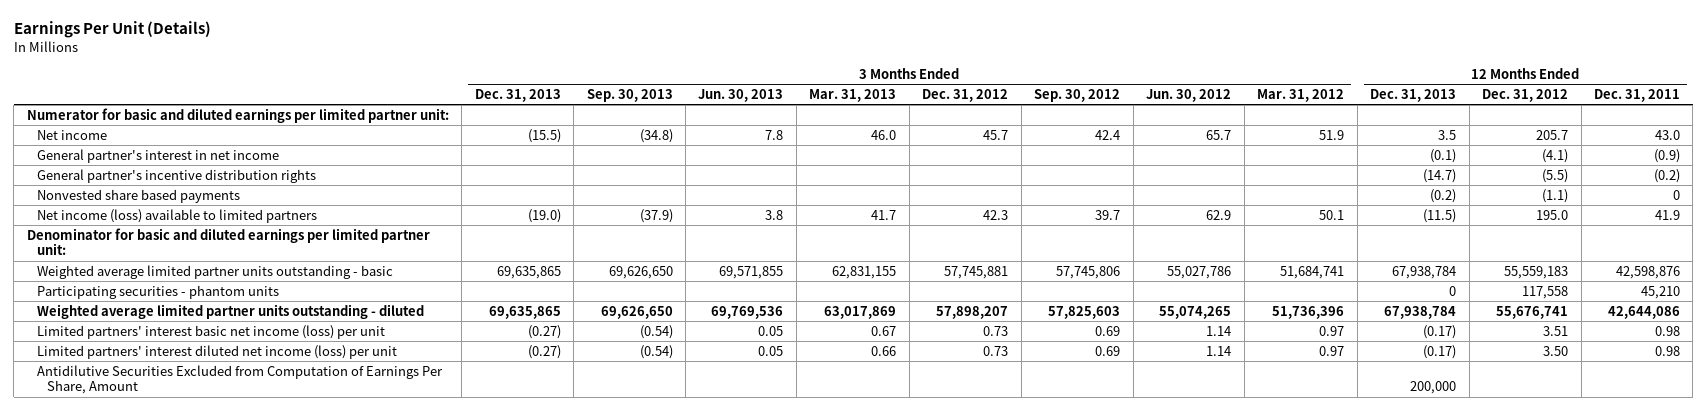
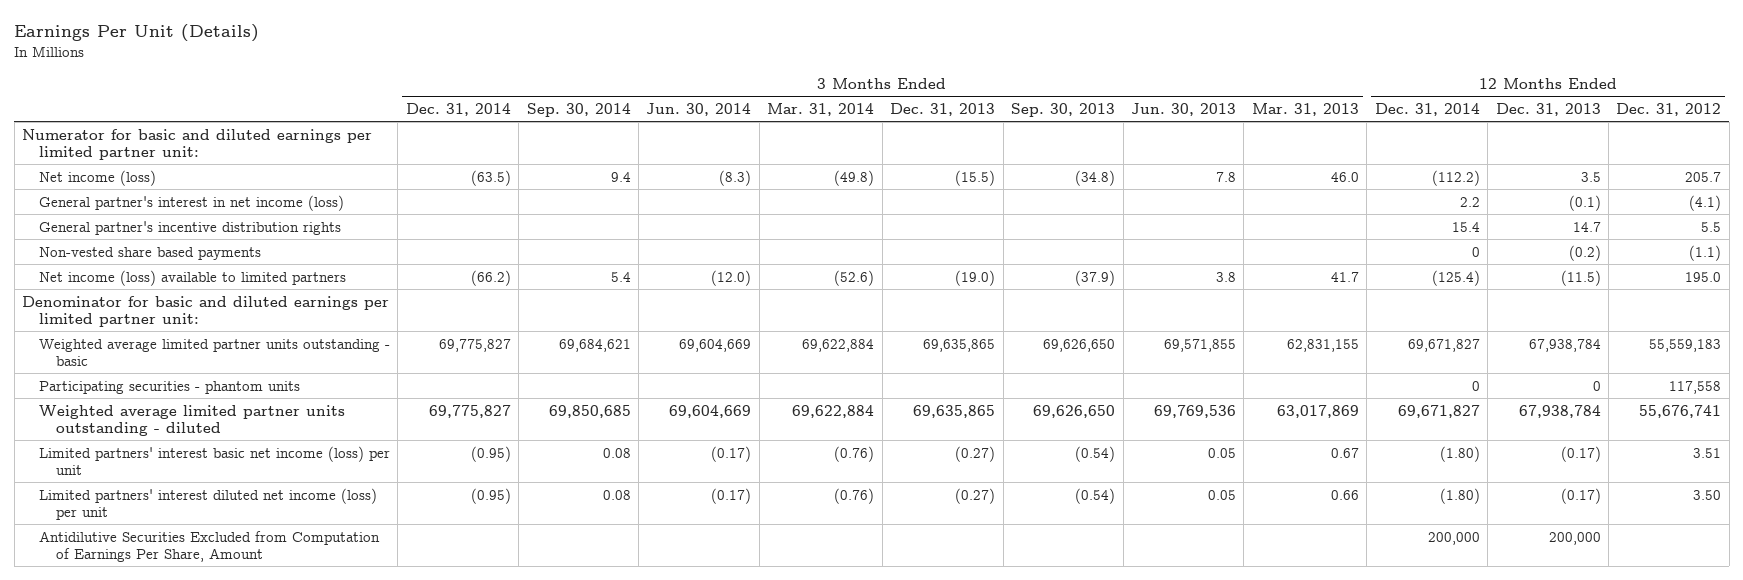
- | 3 Months Ended Dec. 31, 2013 | 3 Months Ended Sep. 30, 2013 | 3 Months Ended Jun. 30, 2013 | 3 Months Ended Mar. 31, 2013 | 3 Months Ended Dec. 31, 2012 | 3 Months Ended Sep. 30, 2012 | 3 Months Ended Jun. 30, 2012 | 3 Months Ended Mar. 31, 2012 | 12 Months Ended Dec. 31, 2013 | 12 Months Ended Dec. 31, 2012 | 12 Months Ended Dec. 31, 2011
+ | 3 Months Ended Dec. 31, 2014 | 3 Months Ended Sep. 30, 2014 | 3 Months Ended Jun. 30, 2014 | 3 Months Ended Mar. 31, 2014 | 3 Months Ended Dec. 31, 2013 | 3 Months Ended Sep. 30, 2013 | 3 Months Ended Jun. 30, 2013 | 3 Months Ended Mar. 31, 2013 | 12 Months Ended Dec. 31, 2014 | 12 Months Ended Dec. 31, 2013 | 12 Months Ended Dec. 31, 2012
- Net income | (15.5) | (34.8) | 7.8 | 46.0 | 45.7 | 42.4 | 65.7 | 51.9 | 3.5 | 205.7 | 43.0
- General partner's interest in net income | | | | | | | | | (0.1) | (4.1) | (0.9)
- General partner's incentive distribution rights | | | | | | | | | (14.7) | (5.5) | (0.2)
- Nonvested share based payments | | | | | | | | | (0.2) | (1.1) | 0
+ Net income (loss) | (63.5) | 9.4 | (8.3) | (49.8) | (15.5) | (34.8) | 7.8 | 46.0 | (112.2) | 3.5 | 205.7
+ General partner's interest in net income (loss) | | | | | | | | | 2.2 | (0.1) | (4.1)
+ General partner's incentive distribution rights | | | | | | | | | 15.4 | 14.7 | 5.5
+ Non-vested share based payments | | | | | | | | | 0 | (0.2) | (1.1)

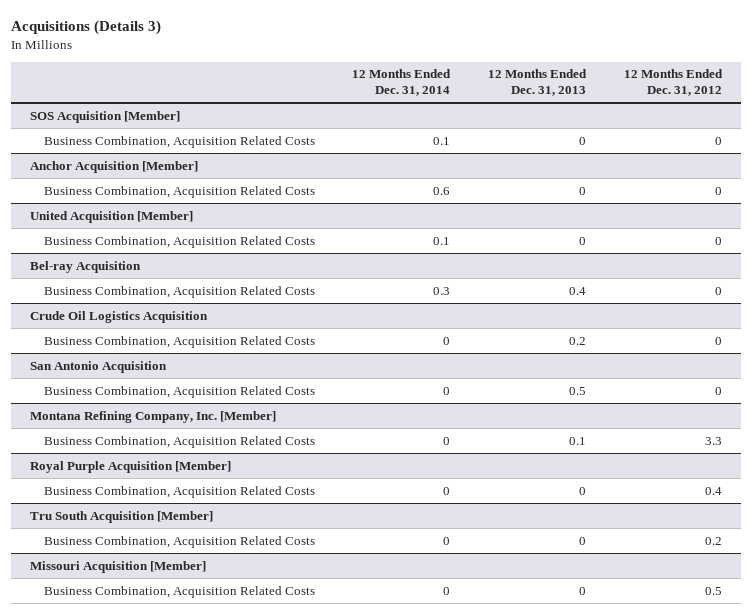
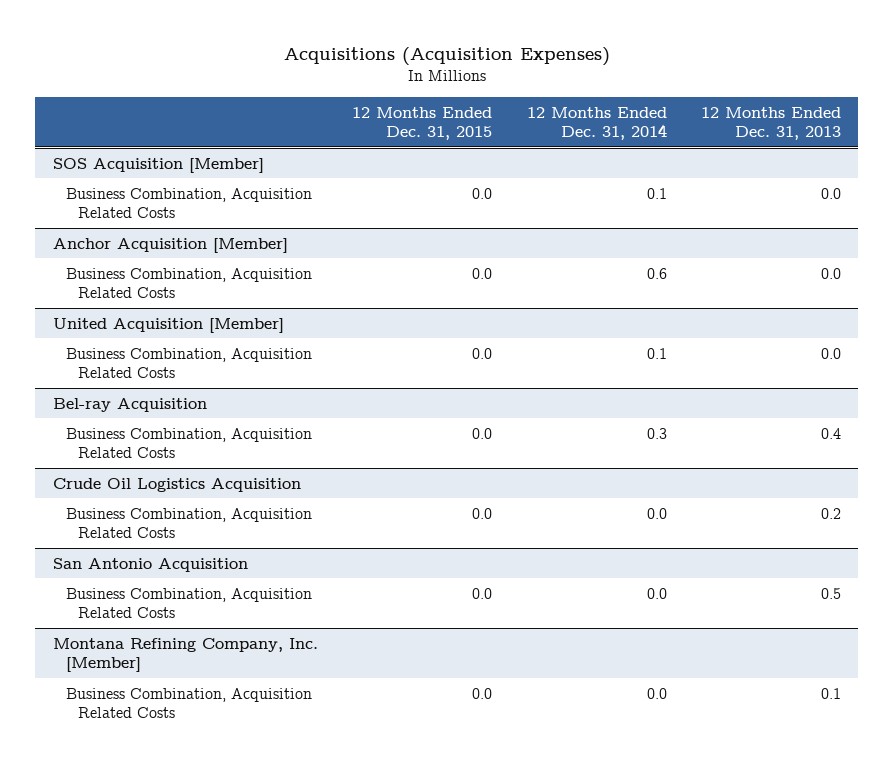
- Acquisitions (Details 3)
+ Acquisitions (Acquisition Expenses)
- | 12 Months Ended Dec. 31, 2014 | 12 Months Ended Dec. 31, 2013 | 12 Months Ended Dec. 31, 2012
+ | 12 Months Ended Dec. 31, 2015 | 12 Months Ended Dec. 31, 2014 | 12 Months Ended Dec. 31, 2013
@ SOS Acquisition [Member]
- Business Combination, Acquisition Related Costs | 0.1 | 0 | 0
+ Business Combination, Acquisition Related Costs | 0.0 | 0.1 | 0.0
@ Anchor Acquisition [Member]
- Business Combination, Acquisition Related Costs | 0.6 | 0 | 0
+ Business Combination, Acquisition Related Costs | 0.0 | 0.6 | 0.0
@ United Acquisition [Member]
- Business Combination, Acquisition Related Costs | 0.1 | 0 | 0
+ Business Combination, Acquisition Related Costs | 0.0 | 0.1 | 0.0
@ Crude Oil Logistics Acquisition
- Business Combination, Acquisition Related Costs | 0 | 0.2 | 0
+ Business Combination, Acquisition Related Costs | 0.0 | 0.0 | 0.2
@ San Antonio Acquisition
- Business Combination, Acquisition Related Costs | 0 | 0.5 | 0
+ Business Combination, Acquisition Related Costs | 0.0 | 0.0 | 0.5
@ Montana Refining Company, Inc. [Member]
- Business Combination, Acquisition Related Costs | 0 | 0.1 | 3.3
- Royal Purple Acquisition [Member]
- Business Combination, Acquisition Related Costs | 0 | 0 | 0.4
- Tru South Acquisition [Member]
- Business Combination, Acquisition Related Costs | 0 | 0 | 0.2
- Missouri Acquisition [Member]
- Business Combination, Acquisition Related Costs | 0 | 0 | 0.5
@ Montana Refining Company, Inc. [Member]
+ Business Combination, Acquisition Related Costs | 0.0 | 0.0 | 0.1

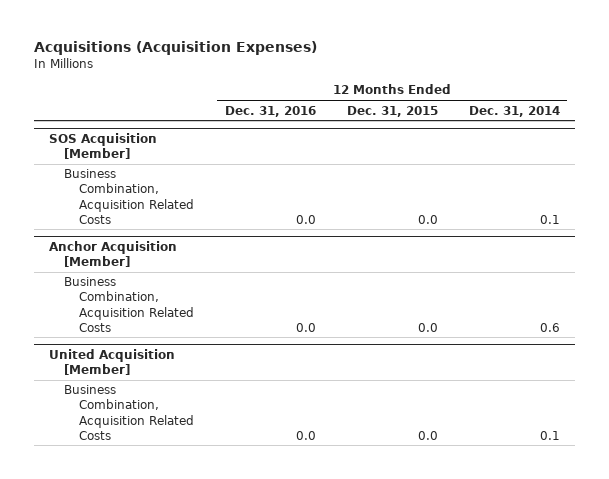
- | 12 Months Ended Dec. 31, 2015 | 12 Months Ended Dec. 31, 2014 | 12 Months Ended Dec. 31, 2013
+ | 12 Months Ended Dec. 31, 2016 | 12 Months Ended Dec. 31, 2015 | 12 Months Ended Dec. 31, 2014
- Bel-ray Acquisition
- Business Combination, Acquisition Related Costs | 0.0 | 0.3 | 0.4
- Crude Oil Logistics Acquisition
- Business Combination, Acquisition Related Costs | 0.0 | 0.0 | 0.2
- San Antonio Acquisition
- Business Combination, Acquisition Related Costs | 0.0 | 0.0 | 0.5
- Montana Refining Company, Inc. [Member]
- Business Combination, Acquisition Related Costs | 0.0 | 0.0 | 0.1

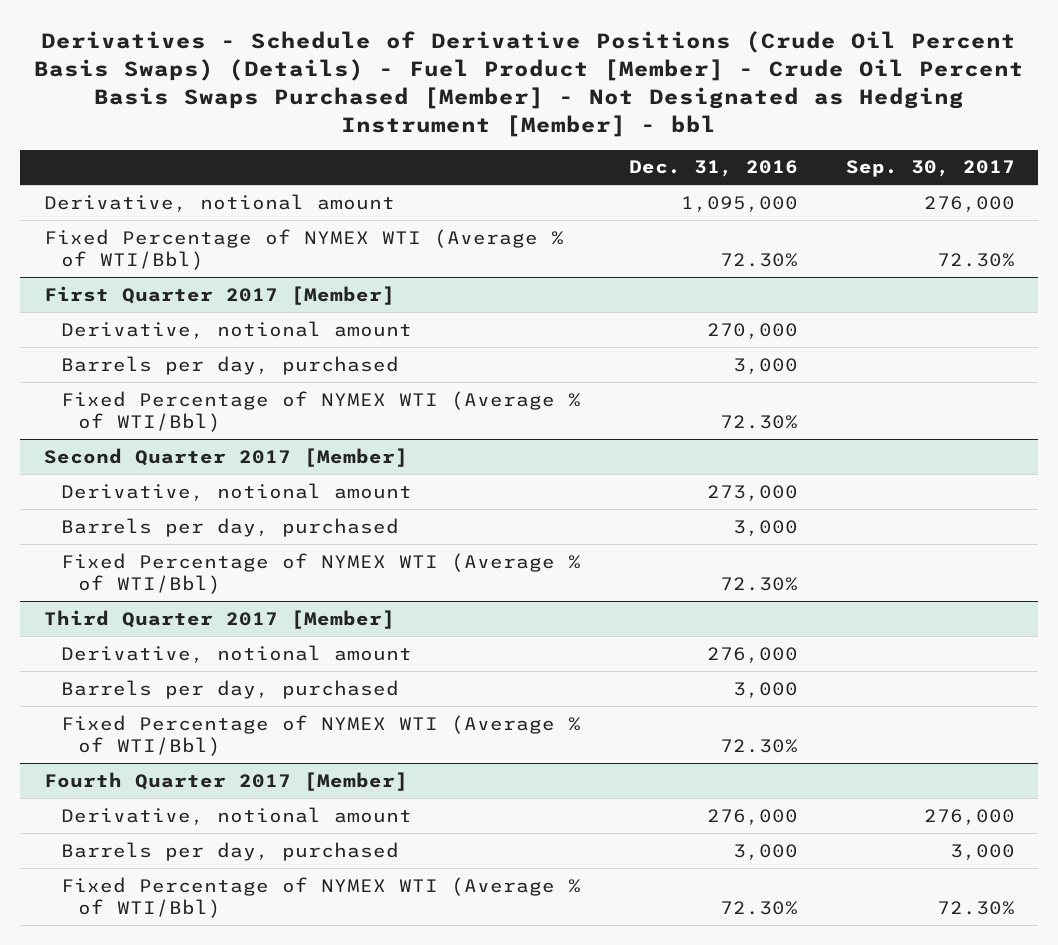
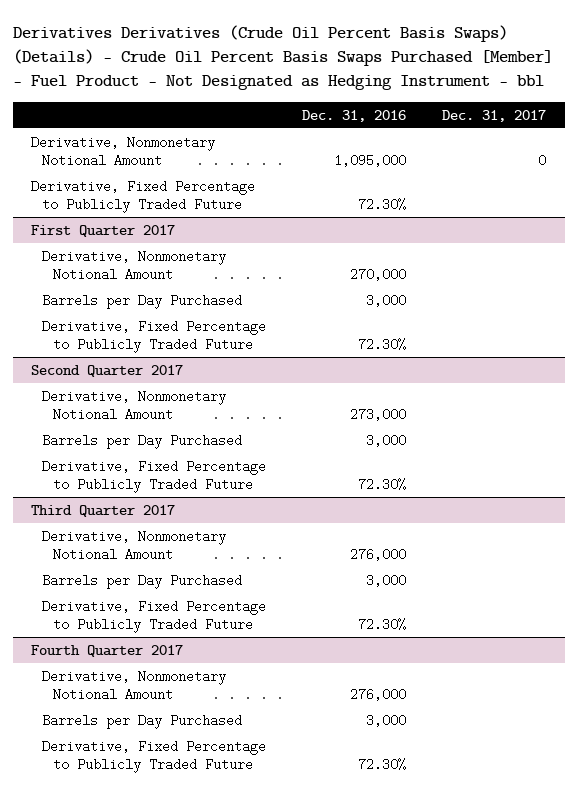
- Derivatives - Schedule of Derivative Positions (Crude Oil Percent Basis Swaps) (Details) - Fuel Product [Member] - Crude Oil Percent Basis Swaps Purchased [Member] - Not Designated as Hedging Instrument [Member] - bbl
+ Derivatives Derivatives (Crude Oil Percent Basis Swaps) (Details) - Crude Oil Percent Basis Swaps Purchased [Member] - Fuel Product - Not Designated as Hedging Instrument - bbl
- | Dec. 31, 2016 | Sep. 30, 2017
+ | Dec. 31, 2016 | Dec. 31, 2017
- Derivative, notional amount | 1,095,000 | 276,000
- Fixed Percentage of NYMEX WTI (Average % of WTI/Bbl) | 72.30% | 72.30%
- First Quarter 2017 [Member]
- Derivative, notional amount | 270,000 |
- Barrels per day, purchased | 3,000 |
- Fixed Percentage of NYMEX WTI (Average % of WTI/Bbl) | 72.30% |
- Second Quarter 2017 [Member]
- Derivative, notional amount | 273,000 |
- Barrels per day, purchased | 3,000 |
- Fixed Percentage of NYMEX WTI (Average % of WTI/Bbl) | 72.30% |
- Third Quarter 2017 [Member]
- Derivative, notional amount | 276,000 |
- Barrels per day, purchased | 3,000 |
- Fixed Percentage of NYMEX WTI (Average % of WTI/Bbl) | 72.30% |
- Fourth Quarter 2017 [Member]
- Derivative, notional amount | 276,000 | 276,000
- Barrels per day, purchased | 3,000 | 3,000
- Fixed Percentage of NYMEX WTI (Average % of WTI/Bbl) | 72.30% | 72.30%
+ Derivative, Nonmonetary Notional Amount | 1,095,000 | 0
+ Derivative, Fixed Percentage to Publicly Traded Future | 72.30% |
+ First Quarter 2017
+ Derivative, Nonmonetary Notional Amount | 270,000 |
+ Barrels per Day Purchased | 3,000 |
+ Derivative, Fixed Percentage to Publicly Traded Future | 72.30% |
+ Second Quarter 2017
+ Derivative, Nonmonetary Notional Amount | 273,000 |
+ Barrels per Day Purchased | 3,000 |
+ Derivative, Fixed Percentage to Publicly Traded Future | 72.30% |
+ Third Quarter 2017
+ Derivative, Nonmonetary Notional Amount | 276,000 |
+ Barrels per Day Purchased | 3,000 |
+ Derivative, Fixed Percentage to Publicly Traded Future | 72.30% |
+ Fourth Quarter 2017
+ Derivative, Nonmonetary Notional Amount | 276,000 |
+ Barrels per Day Purchased | 3,000 |
+ Derivative, Fixed Percentage to Publicly Traded Future | 72.30% |

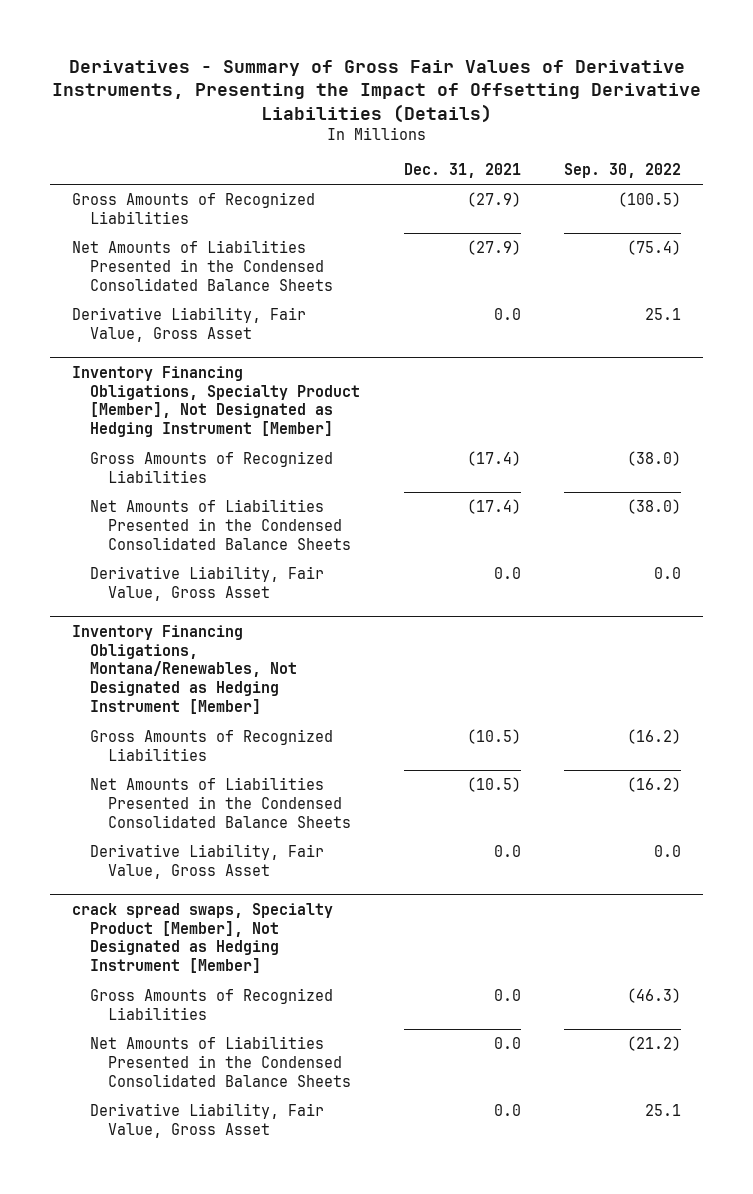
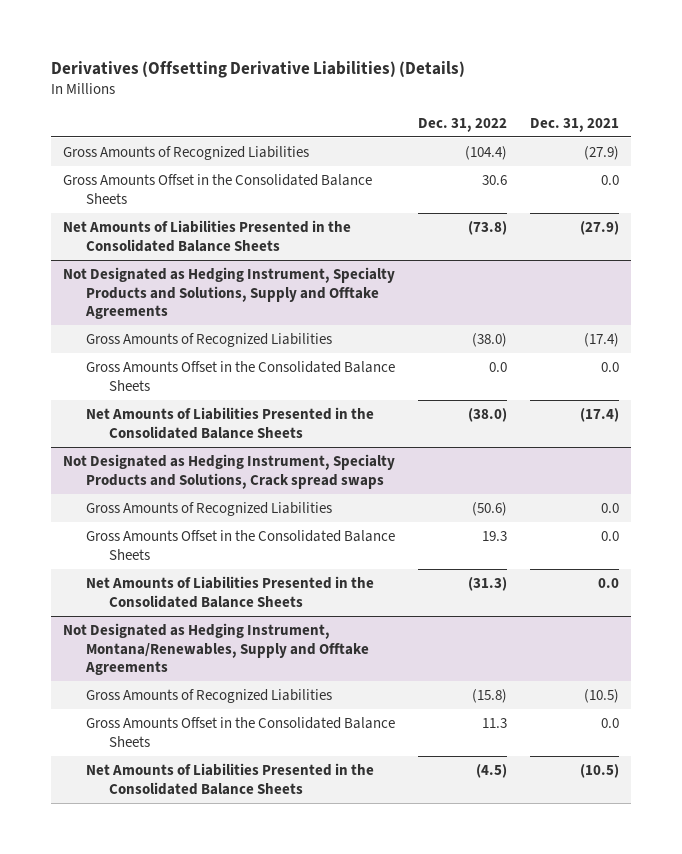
- Derivatives - Summary of Gross Fair Values of Derivative Instruments, Presenting the Impact of Offsetting Derivative Liabilities (Details)
+ Derivatives (Offsetting Derivative Liabilities) (Details)
- | Dec. 31, 2021 | Sep. 30, 2022
+ | Dec. 31, 2022 | Dec. 31, 2021
- Net Amounts of Liabilities Presented in the Condensed Consolidated Balance Sheets | (27.9) | (75.4)
- Derivative Liability, Fair Value, Gross Asset | 0.0 | 25.1
- Inventory Financing Obligations, Specialty Product [Member], Not Designated as Hedging Instrument [Member]
+ Gross Amounts Offset in the Consolidated Balance Sheets | 30.6 | 0.0
+ Net Amounts of Liabilities Presented in the Consolidated Balance Sheets | (73.8) | (27.9)
+ Not Designated as Hedging Instrument, Specialty Products and Solutions, Supply and Offtake Agreements
- Net Amounts of Liabilities Presented in the Condensed Consolidated Balance Sheets | (17.4) | (38.0)
- Derivative Liability, Fair Value, Gross Asset | 0.0 | 0.0
- Inventory Financing Obligations, Montana/Renewables, Not Designated as Hedging Instrument [Member]
- Gross Amounts of Recognized Liabilities | (10.5) | (16.2)
- Net Amounts of Liabilities Presented in the Condensed Consolidated Balance Sheets | (10.5) | (16.2)
- Derivative Liability, Fair Value, Gross Asset | 0.0 | 0.0
- crack spread swaps, Specialty Product [Member], Not Designated as Hedging Instrument [Member]
+ Gross Amounts Offset in the Consolidated Balance Sheets | 0.0 | 0.0
+ Net Amounts of Liabilities Presented in the Consolidated Balance Sheets | (38.0) | (17.4)
+ Not Designated as Hedging Instrument, Specialty Products and Solutions, Crack spread swaps
- Net Amounts of Liabilities Presented in the Condensed Consolidated Balance Sheets | 0.0 | (21.2)
- Derivative Liability, Fair Value, Gross Asset | 0.0 | 25.1
+ Gross Amounts Offset in the Consolidated Balance Sheets | 19.3 | 0.0
+ Net Amounts of Liabilities Presented in the Consolidated Balance Sheets | (31.3) | 0.0
+ Not Designated as Hedging Instrument, Montana/Renewables, Supply and Offtake Agreements
+ Gross Amounts of Recognized Liabilities | (15.8) | (10.5)
+ Gross Amounts Offset in the Consolidated Balance Sheets | 11.3 | 0.0
+ Net Amounts of Liabilities Presented in the Consolidated Balance Sheets | (4.5) | (10.5)

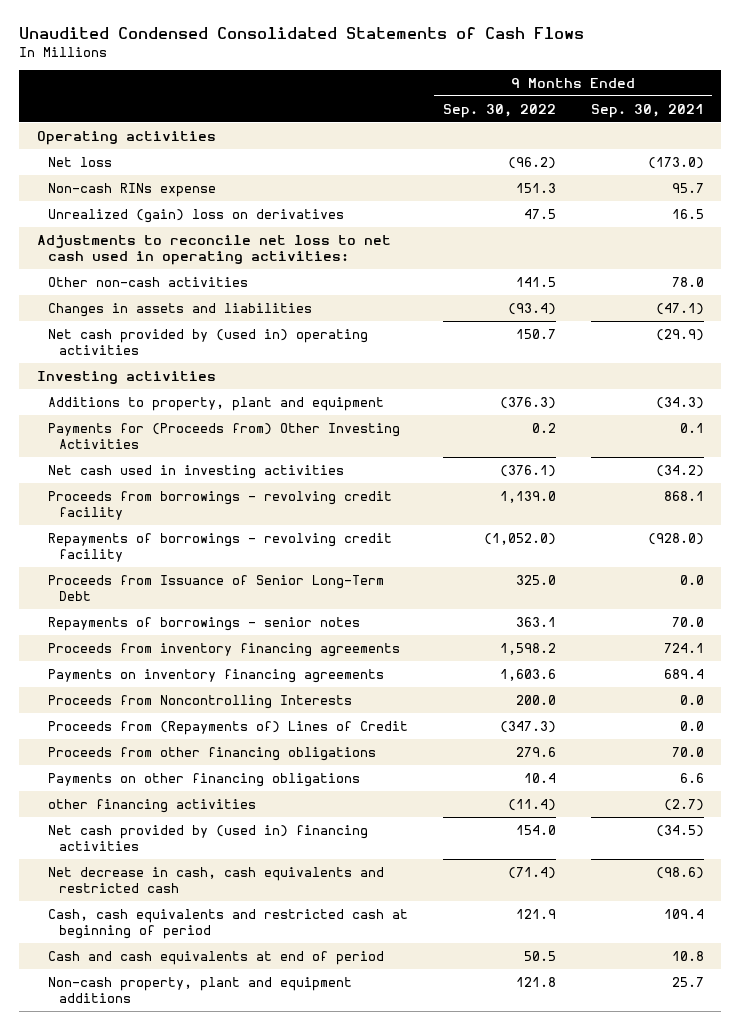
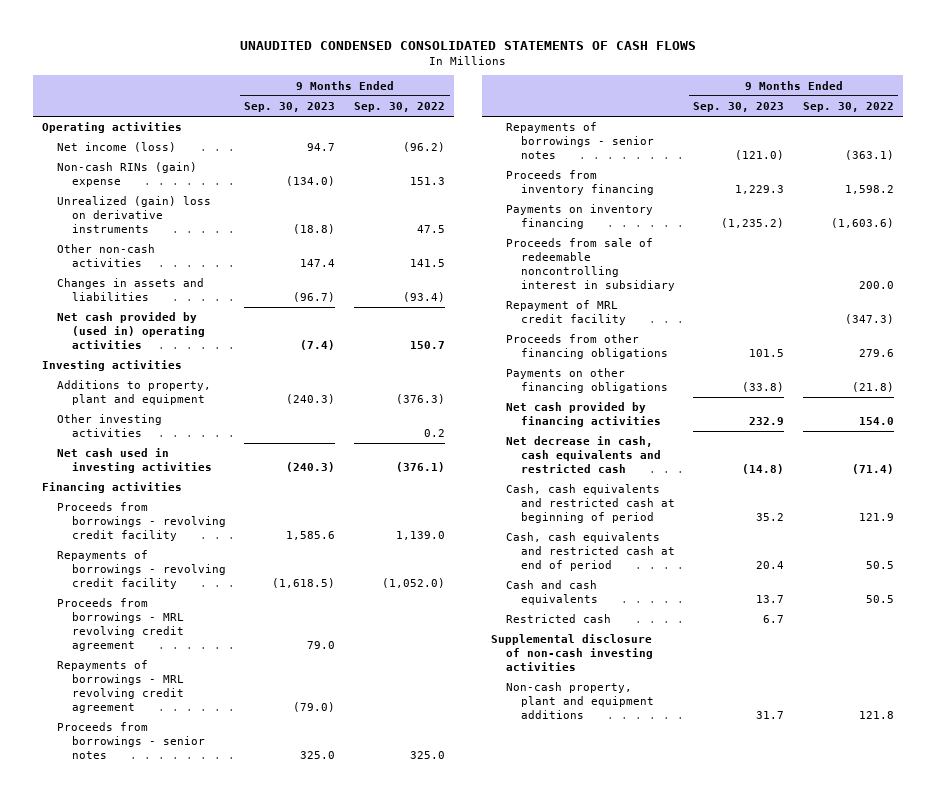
- Unaudited Condensed Consolidated Statements of Cash Flows
+ UNAUDITED CONDENSED CONSOLIDATED STATEMENTS OF CASH FLOWS
- | 9 Months Ended Sep. 30, 2022 | 9 Months Ended Sep. 30, 2021
+ | 9 Months Ended Sep. 30, 2023 | 9 Months Ended Sep. 30, 2022
- Net loss | (96.2) | (173.0)
- Non-cash RINs expense | 151.3 | 95.7
- Unrealized (gain) loss on derivatives | 47.5 | 16.5
- Adjustments to reconcile net loss to net cash used in operating activities:
+ Net income (loss) | 94.7 | (96.2)
+ Non-cash RINs (gain) expense | (134.0) | 151.3
+ Unrealized (gain) loss on derivative instruments | (18.8) | 47.5
- Payments for (Proceeds from) Other Investing Activities | 0.2 | 0.1
+ Other investing activities | | 0.2
+ Financing activities
- Proceeds from Issuance of Senior Long-Term Debt | 325.0 | 0.0
- Repayments of borrowings - senior notes | 363.1 | 70.0
- Proceeds from inventory financing agreements | 1,598.2 | 724.1
- Payments on inventory financing agreements | 1,603.6 | 689.4
- Proceeds from Noncontrolling Interests | 200.0 | 0.0
- Proceeds from (Repayments of) Lines of Credit | (347.3) | 0.0
+ Proceeds from borrowings - MRL revolving credit agreement | 79.0 |
+ Repayments of borrowings - MRL revolving credit agreement | (79.0) |
+ Proceeds from borrowings - senior notes | 325.0 | 325.0
+ Repayments of borrowings - senior notes | (121.0) | (363.1)
+ Proceeds from inventory financing | 1,229.3 | 1,598.2
+ Payments on inventory financing | (1,235.2) | (1,603.6)
+ Proceeds from sale of redeemable noncontrolling interest in subsidiary | | 200.0
+ Repayment of MRL credit facility | | (347.3)
- Payments on other financing obligations | 10.4 | 6.6
- other financing activities | (11.4) | (2.7)
- Net cash provided by (used in) financing activities | 154.0 | (34.5)
+ Payments on other financing obligations | (33.8) | (21.8)
+ Net cash provided by financing activities | 232.9 | 154.0
- Cash and cash equivalents at end of period | 50.5 | 10.8
+ Cash, cash equivalents and restricted cash at end of period | 20.4 | 50.5
+ Cash and cash equivalents | 13.7 | 50.5
+ Restricted cash | 6.7 |
+ Supplemental disclosure of non-cash investing activities

